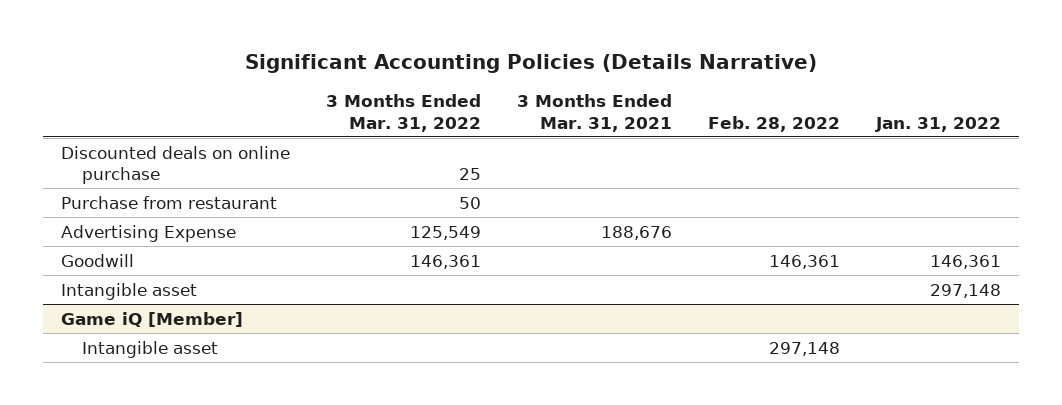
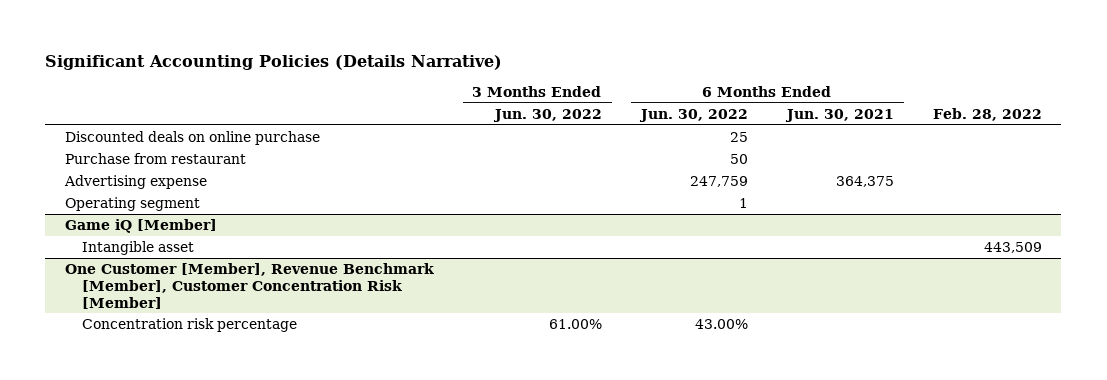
- | 3 Months Ended Mar. 31, 2022 | 3 Months Ended Mar. 31, 2021 | Feb. 28, 2022 | Jan. 31, 2022
+ | 3 Months Ended Jun. 30, 2022 | 6 Months Ended Jun. 30, 2022 | 6 Months Ended Jun. 30, 2021 | Feb. 28, 2022
- Advertising Expense | 125,549 | 188,676 | |
- Goodwill | 146,361 | | 146,361 | 146,361
- Intangible asset | | | | 297,148
+ Advertising expense | | 247,759 | 364,375 |
+ Operating segment | | 1 | |
@ Game iQ [Member]
- Intangible asset | | | 297,148 |
+ Intangible asset | | | | 443,509
+ One Customer [Member], Revenue Benchmark [Member], Customer Concentration Risk [Member]
+ Concentration risk percentage | 61.00% | 43.00% | |

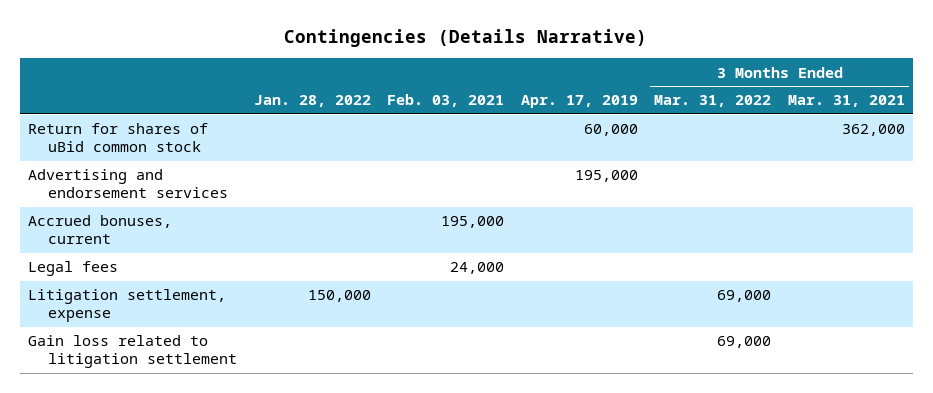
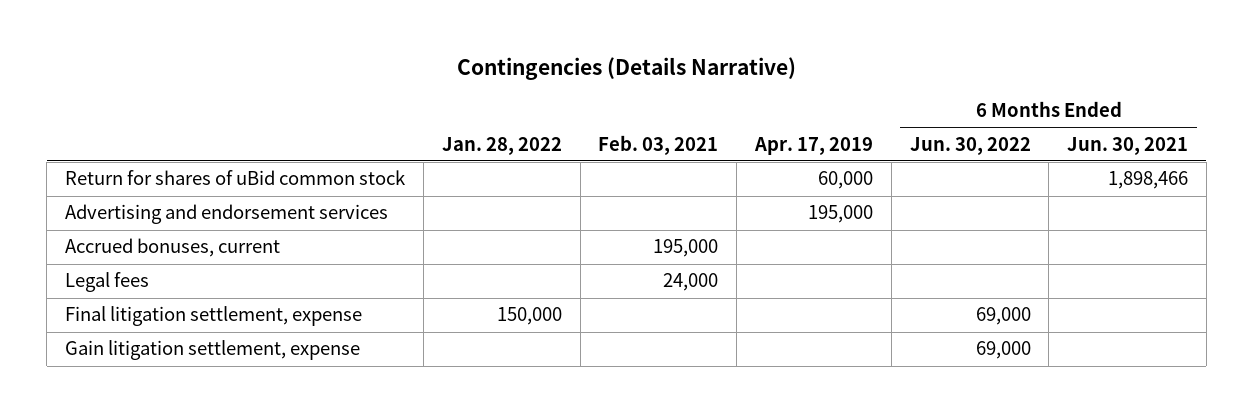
- | Jan. 28, 2022 | Feb. 03, 2021 | Apr. 17, 2019 | 3 Months Ended Mar. 31, 2022 | 3 Months Ended Mar. 31, 2021
+ | Jan. 28, 2022 | Feb. 03, 2021 | Apr. 17, 2019 | 6 Months Ended Jun. 30, 2022 | 6 Months Ended Jun. 30, 2021
- Litigation settlement, expense | 150,000 | | | 69,000 |
- Gain loss related to litigation settlement | | | | 69,000 |
+ Final litigation settlement, expense | 150,000 | | | 69,000 |
+ Gain litigation settlement, expense | | | | 69,000 |

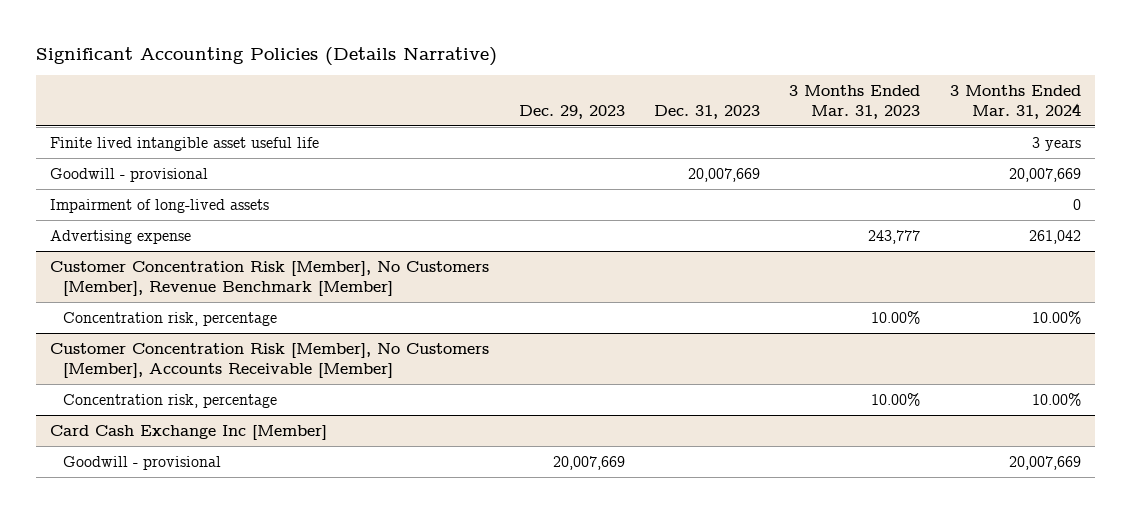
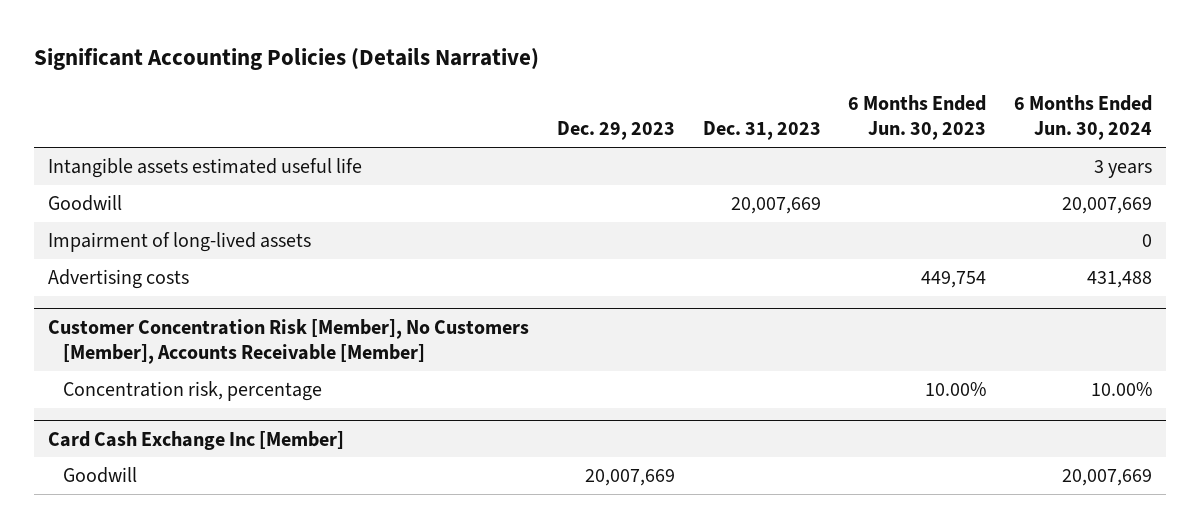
- | Dec. 29, 2023 | Dec. 31, 2023 | 3 Months Ended Mar. 31, 2023 | 3 Months Ended Mar. 31, 2024
+ | Dec. 29, 2023 | Dec. 31, 2023 | 6 Months Ended Jun. 30, 2023 | 6 Months Ended Jun. 30, 2024
- Finite lived intangible asset useful life | | | | 3 years
- Goodwill - provisional | | 20,007,669 | | 20,007,669
+ Intangible assets estimated useful life | | | | 3 years
+ Goodwill | | 20,007,669 | | 20,007,669
- Advertising expense | | | 243,777 | 261,042
- Customer Concentration Risk [Member], No Customers [Member], Revenue Benchmark [Member]
- Concentration risk, percentage | | | 10.00% | 10.00%
+ Advertising costs | | | 449,754 | 431,488
@ Card Cash Exchange Inc [Member]
- Goodwill - provisional | 20,007,669 | | | 20,007,669
+ Goodwill | 20,007,669 | | | 20,007,669

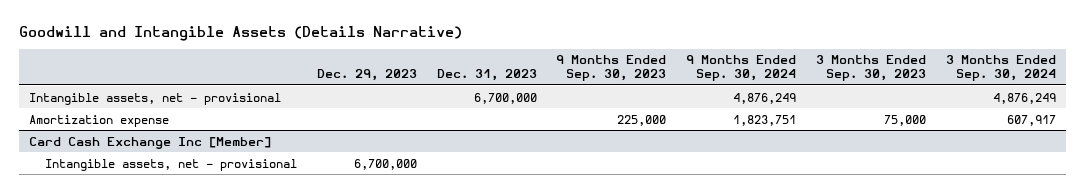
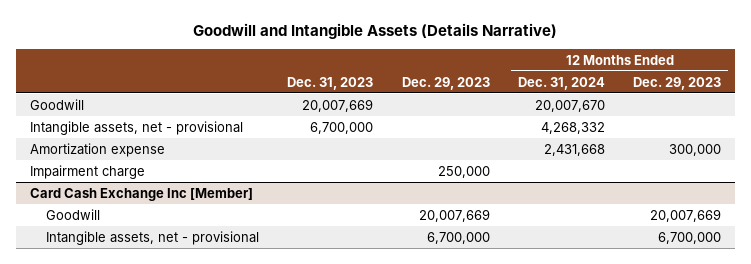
- | Dec. 29, 2023 | Dec. 31, 2023 | 9 Months Ended Sep. 30, 2023 | 9 Months Ended Sep. 30, 2024 | 3 Months Ended Sep. 30, 2023 | 3 Months Ended Sep. 30, 2024
+ | Dec. 31, 2023 | Dec. 29, 2023 | 12 Months Ended Dec. 31, 2024 | 12 Months Ended Dec. 29, 2023
+ Goodwill | 20,007,669 | | 20,007,670 |
+ Impairment charge | | 250,000 | |
@ Card Cash Exchange Inc [Member]
+ Goodwill | | 20,007,669 | | 20,007,669

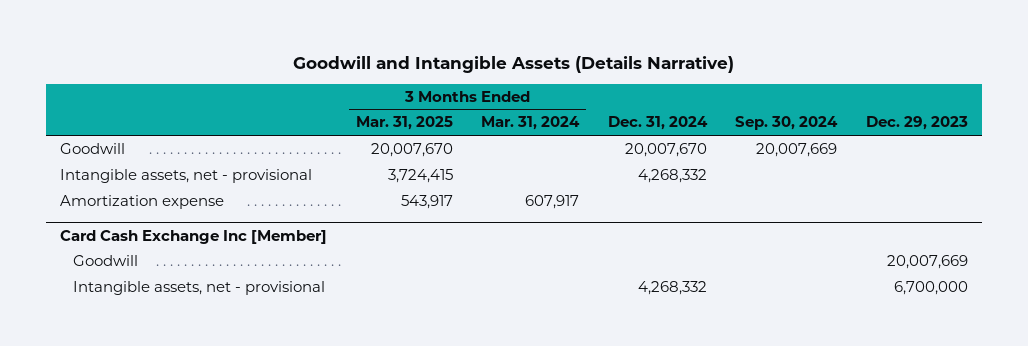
- | Dec. 31, 2023 | Dec. 29, 2023 | 12 Months Ended Dec. 31, 2024 | 12 Months Ended Dec. 29, 2023
+ | 3 Months Ended Mar. 31, 2025 | 3 Months Ended Mar. 31, 2024 | Dec. 31, 2024 | Sep. 30, 2024 | Dec. 29, 2023
- Impairment charge | | 250,000 | |

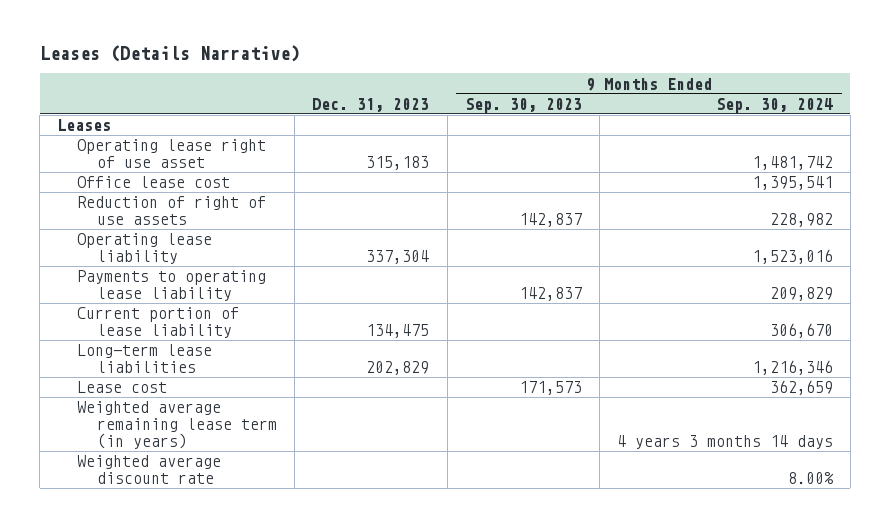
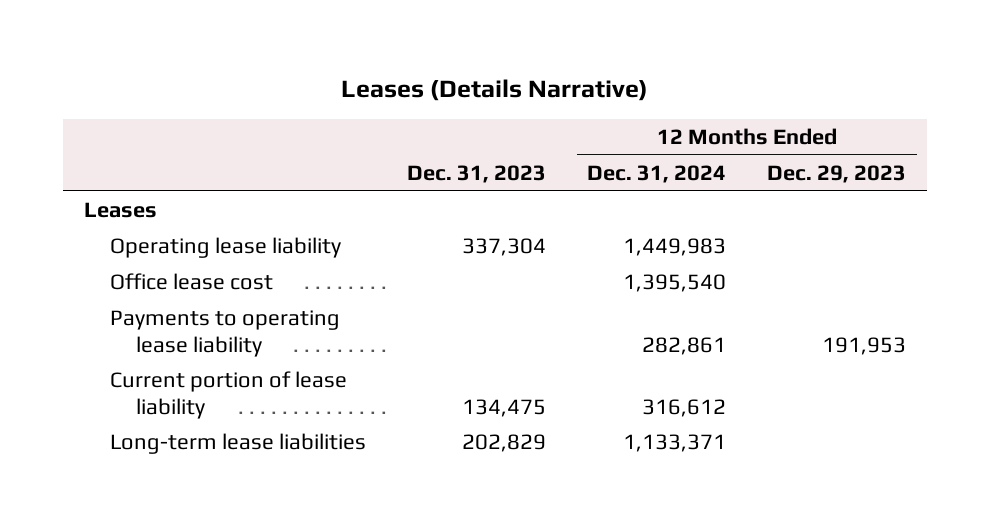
- | Dec. 31, 2023 | 9 Months Ended Sep. 30, 2023 | 9 Months Ended Sep. 30, 2024
+ | Dec. 31, 2023 | 12 Months Ended Dec. 31, 2024 | 12 Months Ended Dec. 29, 2023
- Operating lease right of use asset | 315,183 | | 1,481,742
- Reduction of right of use assets | | 142,837 | 228,982
moved down: Office lease cost | | 1,395,540 |
- Lease cost | | 171,573 | 362,659
- Weighted average remaining lease term (in years) | | | 4 years 3 months 14 days
- Weighted average discount rate | | | 8.00%

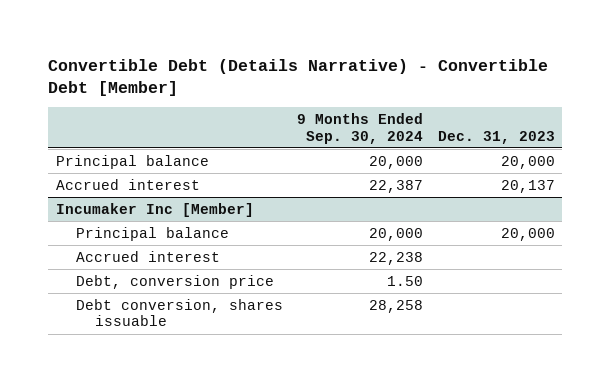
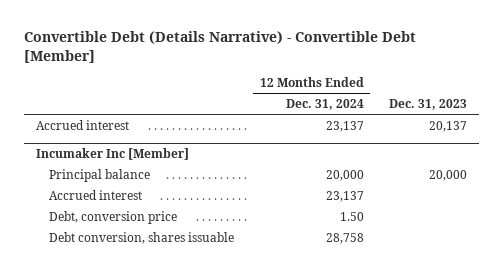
- | 9 Months Ended Sep. 30, 2024 | Dec. 31, 2023
+ | 12 Months Ended Dec. 31, 2024 | Dec. 31, 2023
- Principal balance | 20,000 | 20,000

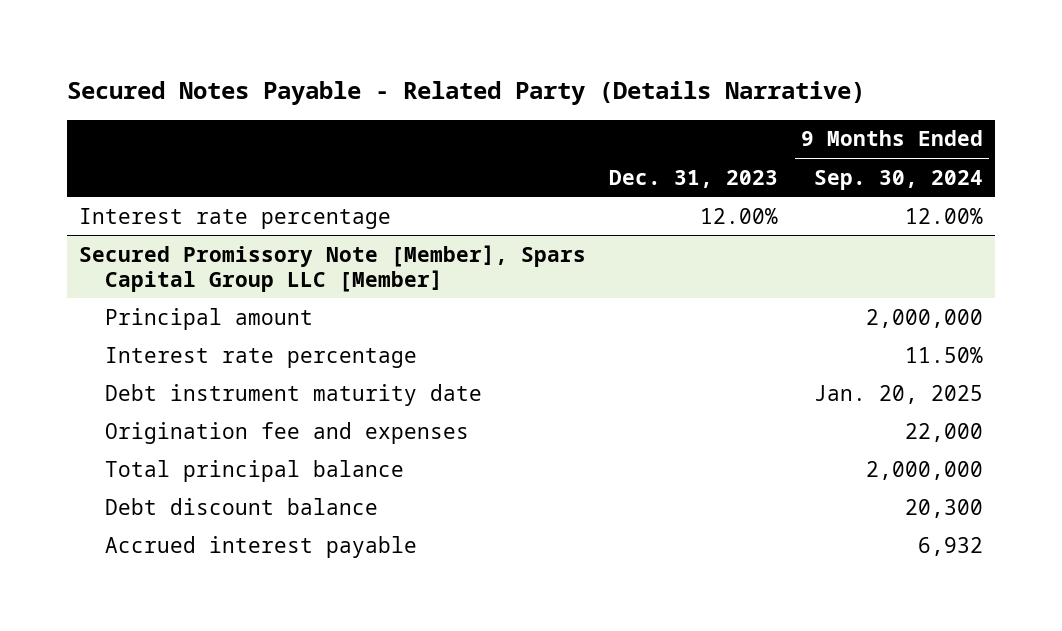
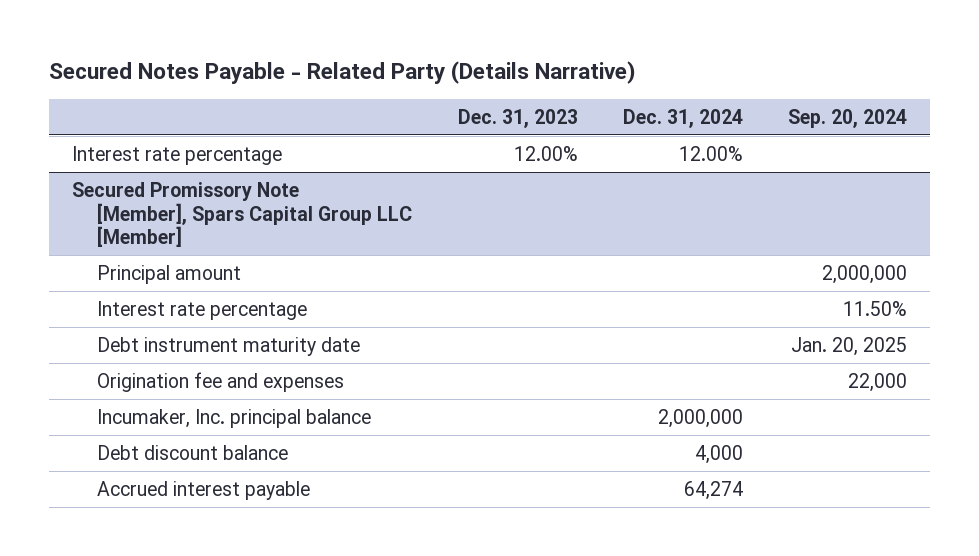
- | Dec. 31, 2023 | 9 Months Ended Sep. 30, 2024
+ | Dec. 31, 2023 | Dec. 31, 2024 | Sep. 20, 2024
@ Secured Promissory Note [Member], Spars Capital Group LLC [Member]
- Total principal balance | | 2,000,000
+ Incumaker, Inc. principal balance | | 2,000,000 |

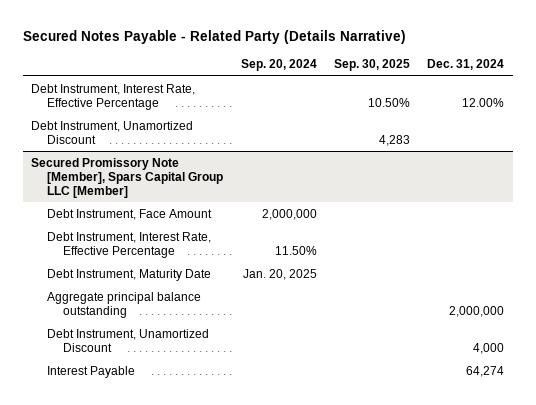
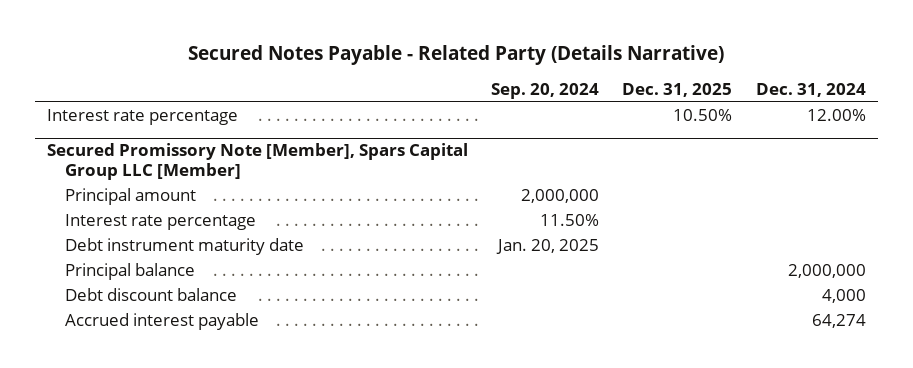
- | Sep. 20, 2024 | Sep. 30, 2025 | Dec. 31, 2024
+ | Sep. 20, 2024 | Dec. 31, 2025 | Dec. 31, 2024
- Debt Instrument, Interest Rate, Effective Percentage | | 10.50% | 12.00%
- Debt Instrument, Unamortized Discount | | 4,283 |
+ Interest rate percentage | | 10.50% | 12.00%
@ Secured Promissory Note [Member], Spars Capital Group LLC [Member]
- Debt Instrument, Face Amount | 2,000,000 | |
- Debt Instrument, Interest Rate, Effective Percentage | 11.50% | |
- Debt Instrument, Maturity Date | Jan. 20, 2025 | |
- Aggregate principal balance outstanding | | | 2,000,000
- Debt Instrument, Unamortized Discount | | | 4,000
- Interest Payable | | | 64,274
+ Principal amount | 2,000,000 | |
+ Interest rate percentage | 11.50% | |
+ Debt instrument maturity date | Jan. 20, 2025 | |
+ Principal balance | | | 2,000,000
+ Debt discount balance | | | 4,000
+ Accrued interest payable | | | 64,274

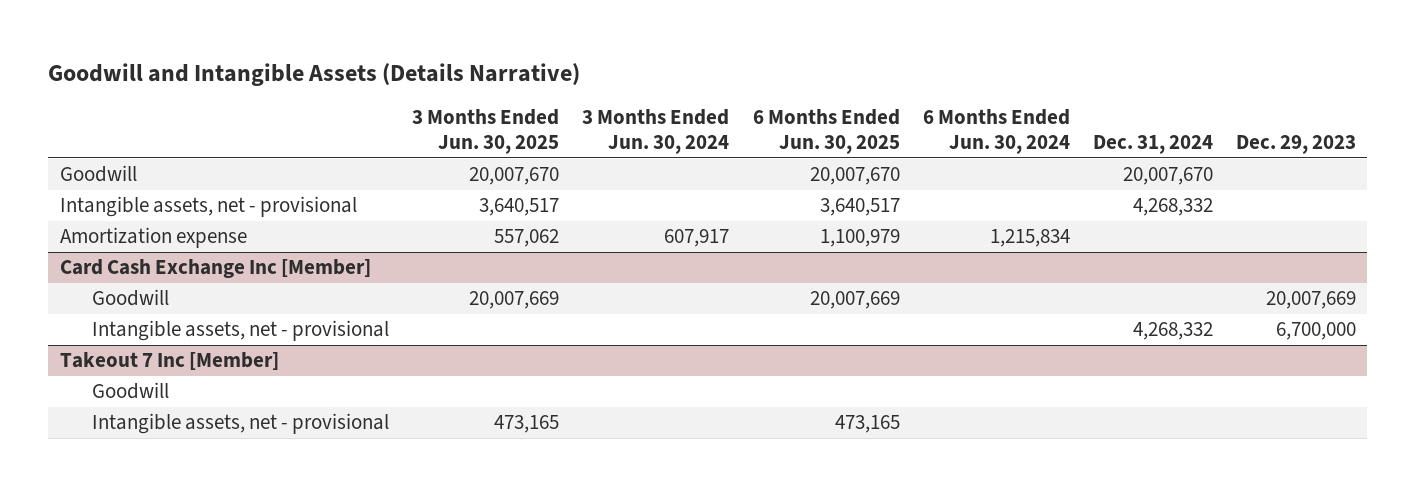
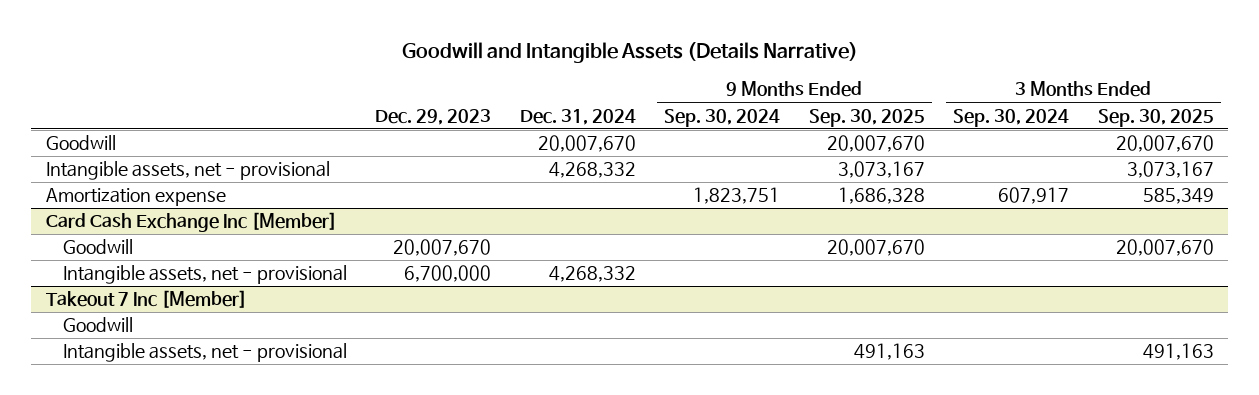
- | 3 Months Ended Jun. 30, 2025 | 3 Months Ended Jun. 30, 2024 | 6 Months Ended Jun. 30, 2025 | 6 Months Ended Jun. 30, 2024 | Dec. 31, 2024 | Dec. 29, 2023
+ | Dec. 29, 2023 | Dec. 31, 2024 | 9 Months Ended Sep. 30, 2024 | 9 Months Ended Sep. 30, 2025 | 3 Months Ended Sep. 30, 2024 | 3 Months Ended Sep. 30, 2025
@ Card Cash Exchange Inc [Member]
- Goodwill | 20,007,669 | | 20,007,669 | | | 20,007,669
+ Goodwill | 20,007,670 | | | 20,007,670 | | 20,007,670

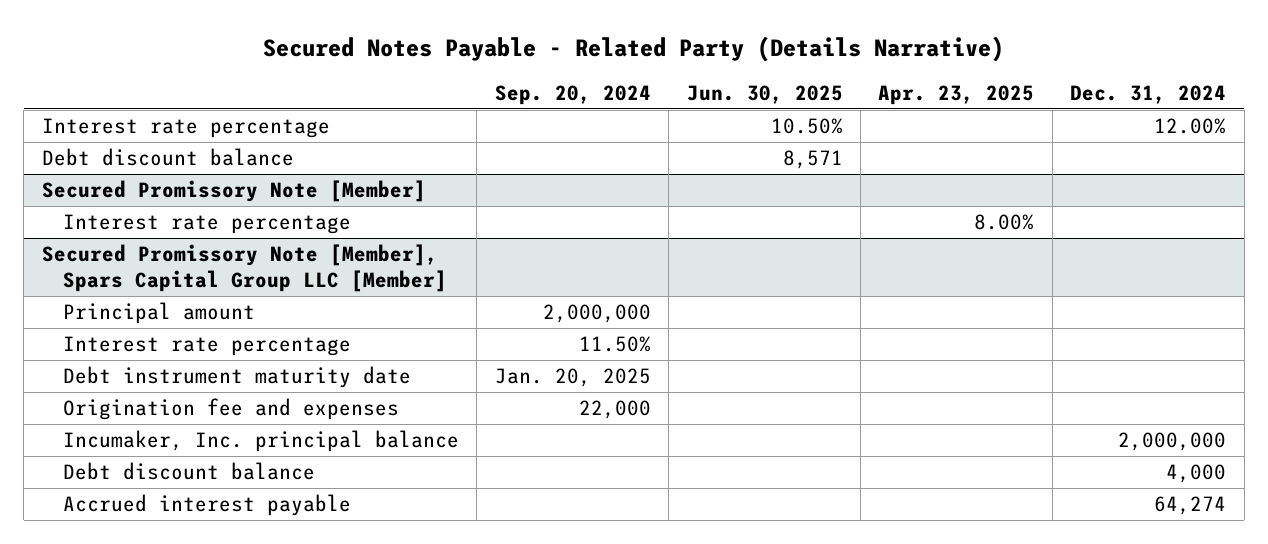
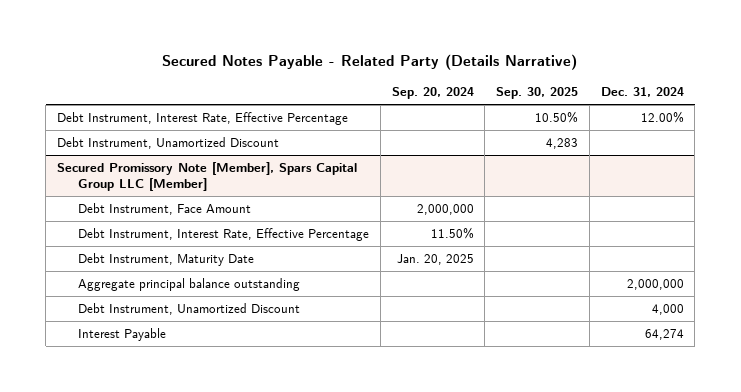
- | Sep. 20, 2024 | Jun. 30, 2025 | Apr. 23, 2025 | Dec. 31, 2024
+ | Sep. 20, 2024 | Sep. 30, 2025 | Dec. 31, 2024
- Interest rate percentage | | 10.50% | | 12.00%
- Debt discount balance | | 8,571 | |
- Secured Promissory Note [Member]
- Interest rate percentage | | | 8.00% |
+ Debt Instrument, Interest Rate, Effective Percentage | | 10.50% | 12.00%
+ Debt Instrument, Unamortized Discount | | 4,283 |
@ Secured Promissory Note [Member], Spars Capital Group LLC [Member]
- Principal amount | 2,000,000 | | |
- Interest rate percentage | 11.50% | | |
- Debt instrument maturity date | Jan. 20, 2025 | | |
- Origination fee and expenses | 22,000 | | |
- Incumaker, Inc. principal balance | | | | 2,000,000
- Debt discount balance | | | | 4,000
- Accrued interest payable | | | | 64,274
+ Debt Instrument, Face Amount | 2,000,000 | |
+ Debt Instrument, Interest Rate, Effective Percentage | 11.50% | |
+ Debt Instrument, Maturity Date | Jan. 20, 2025 | |
+ Aggregate principal balance outstanding | | | 2,000,000
+ Debt Instrument, Unamortized Discount | | | 4,000
+ Interest Payable | | | 64,274

